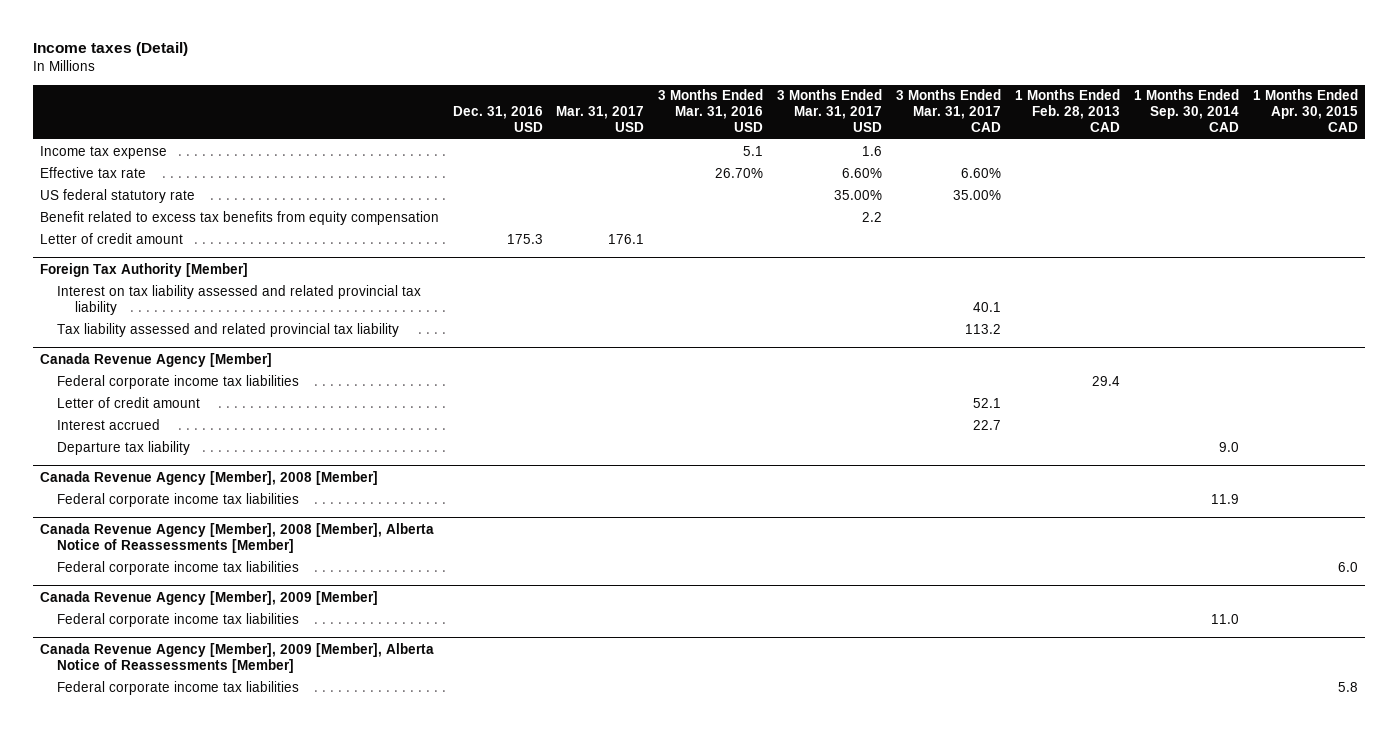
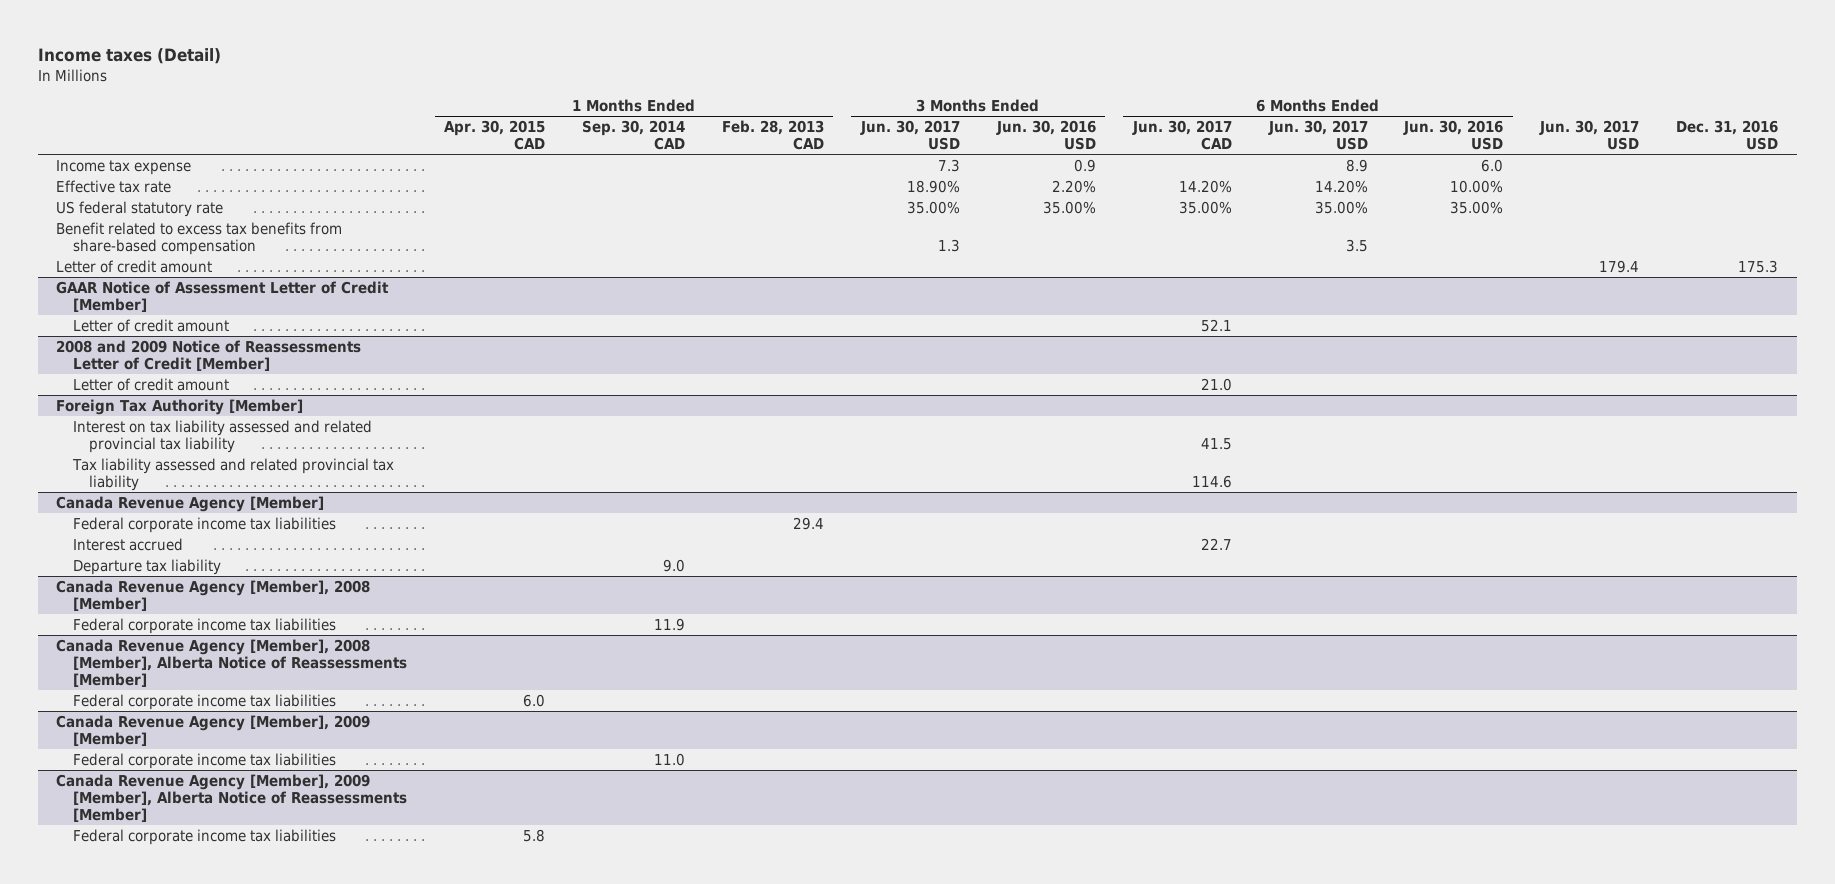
- | Dec. 31, 2016 USD | Mar. 31, 2017 USD | 3 Months Ended Mar. 31, 2016 USD | 3 Months Ended Mar. 31, 2017 USD | 3 Months Ended Mar. 31, 2017 CAD | 1 Months Ended Feb. 28, 2013 CAD | 1 Months Ended Sep. 30, 2014 CAD | 1 Months Ended Apr. 30, 2015 CAD
+ | 1 Months Ended Apr. 30, 2015 CAD | 1 Months Ended Sep. 30, 2014 CAD | 1 Months Ended Feb. 28, 2013 CAD | 3 Months Ended Jun. 30, 2017 USD | 3 Months Ended Jun. 30, 2016 USD | 6 Months Ended Jun. 30, 2017 CAD | 6 Months Ended Jun. 30, 2017 USD | 6 Months Ended Jun. 30, 2016 USD | Jun. 30, 2017 USD | Dec. 31, 2016 USD
- Benefit related to excess tax benefits from equity compensation | | | | 2.2 | | | |
+ Benefit related to excess tax benefits from share-based compensation | | | | 1.3 | | | 3.5 | | |
+ GAAR Notice of Assessment Letter of Credit [Member]
+ Letter of credit amount | | | | | | 52.1 | | | |
+ 2008 and 2009 Notice of Reassessments Letter of Credit [Member]
+ Letter of credit amount | | | | | | 21.0 | | | |
@ Canada Revenue Agency [Member]
- Letter of credit amount | | | | | 52.1 | | |

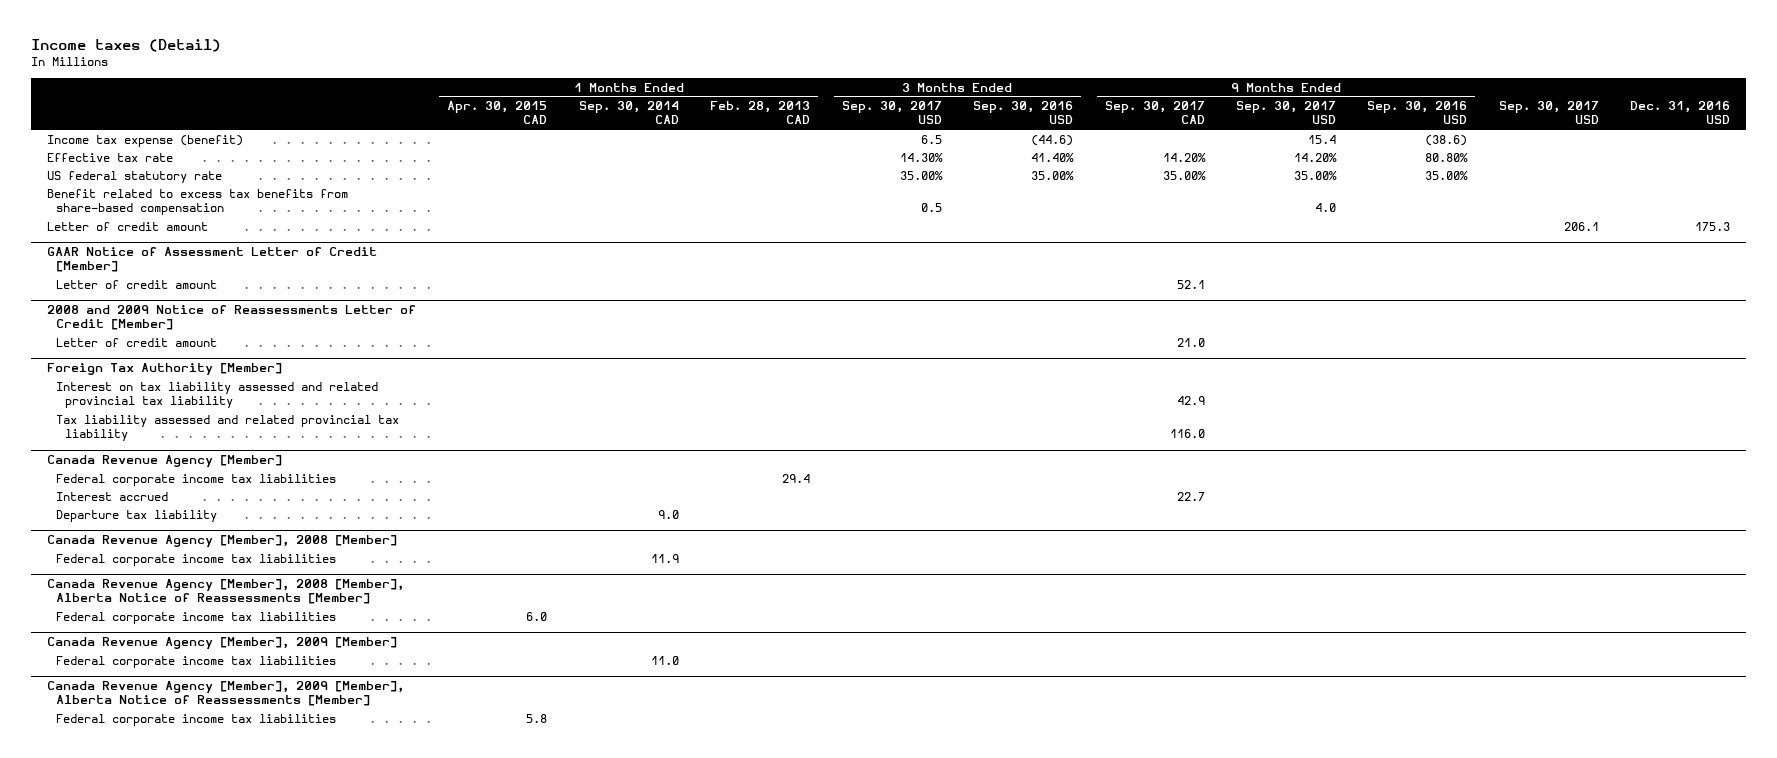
- | 1 Months Ended Apr. 30, 2015 CAD | 1 Months Ended Sep. 30, 2014 CAD | 1 Months Ended Feb. 28, 2013 CAD | 3 Months Ended Jun. 30, 2017 USD | 3 Months Ended Jun. 30, 2016 USD | 6 Months Ended Jun. 30, 2017 CAD | 6 Months Ended Jun. 30, 2017 USD | 6 Months Ended Jun. 30, 2016 USD | Jun. 30, 2017 USD | Dec. 31, 2016 USD
+ | 1 Months Ended Apr. 30, 2015 CAD | 1 Months Ended Sep. 30, 2014 CAD | 1 Months Ended Feb. 28, 2013 CAD | 3 Months Ended Sep. 30, 2017 USD | 3 Months Ended Sep. 30, 2016 USD | 9 Months Ended Sep. 30, 2017 CAD | 9 Months Ended Sep. 30, 2017 USD | 9 Months Ended Sep. 30, 2016 USD | Sep. 30, 2017 USD | Dec. 31, 2016 USD
- Income tax expense | | | | 7.3 | 0.9 | | 8.9 | 6.0 | |
+ Income tax expense (benefit) | | | | 6.5 | (44.6) | | 15.4 | (38.6) | |

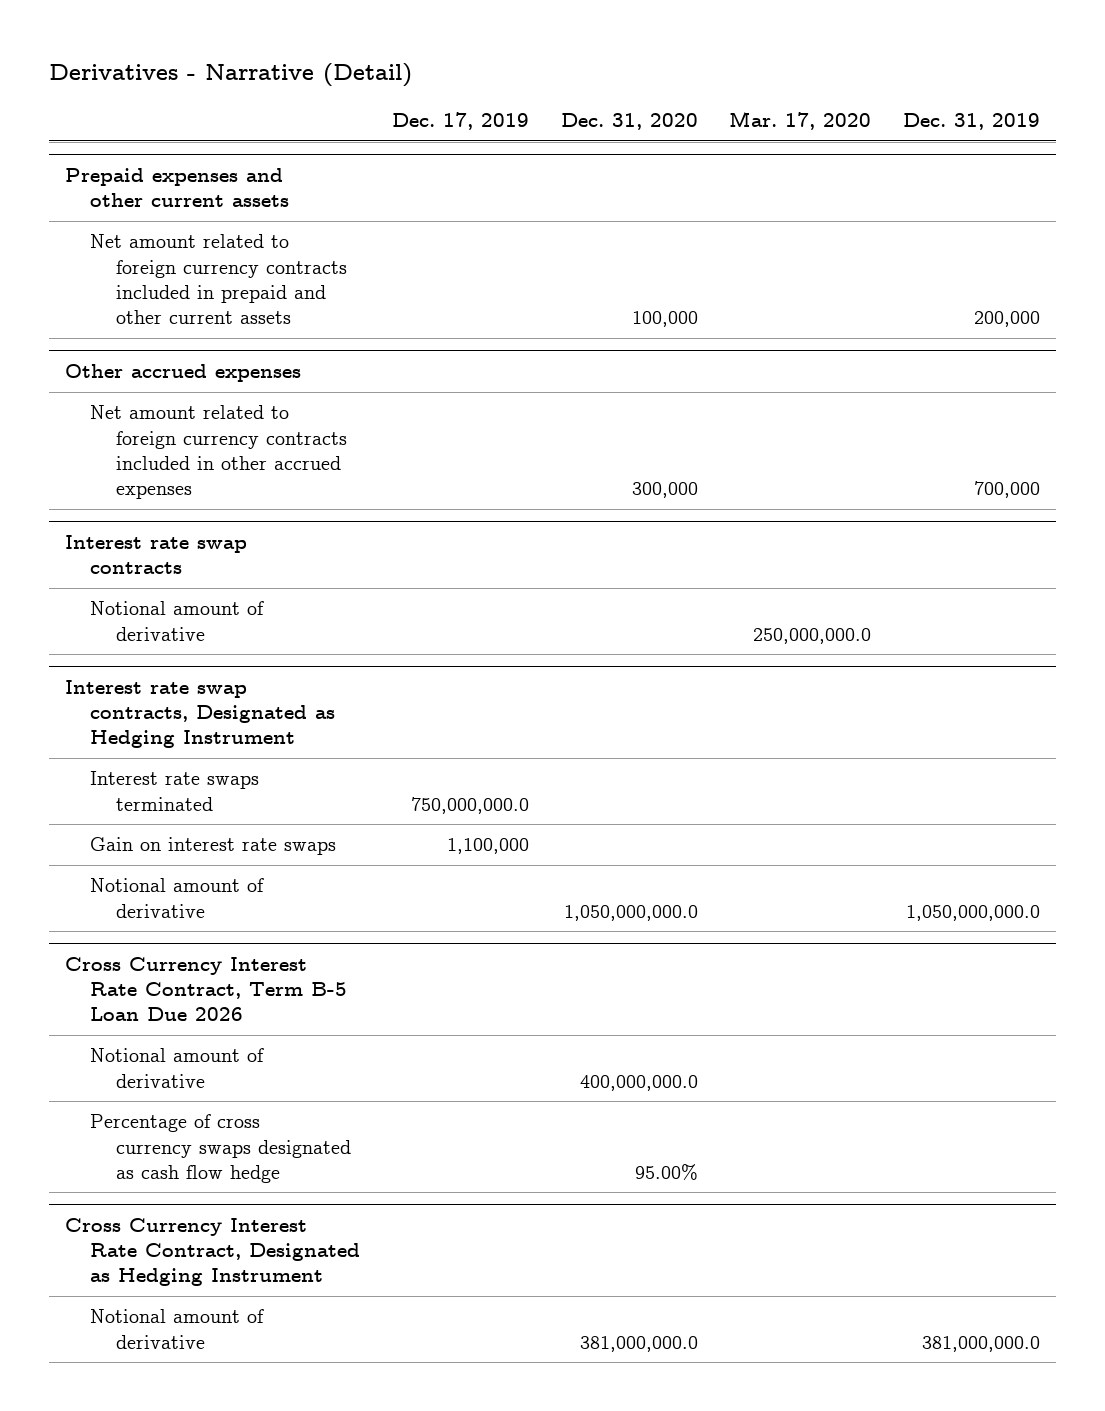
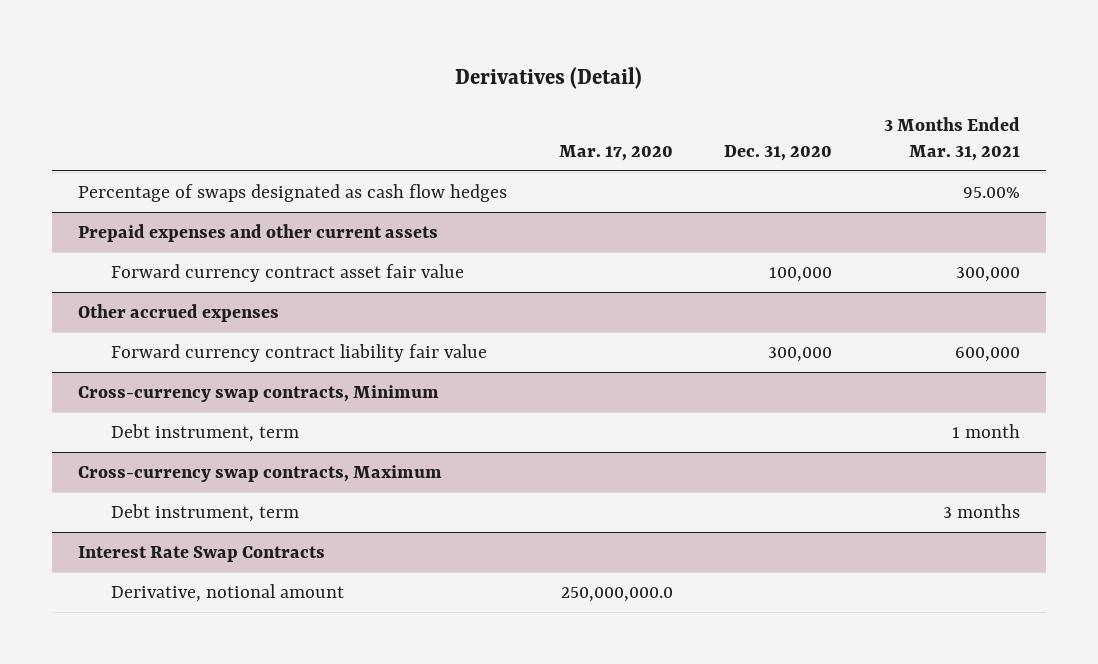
- Derivatives - Narrative (Detail)
+ Derivatives (Detail)
- | Dec. 17, 2019 | Dec. 31, 2020 | Mar. 17, 2020 | Dec. 31, 2019
+ | Mar. 17, 2020 | Dec. 31, 2020 | 3 Months Ended Mar. 31, 2021
+ Percentage of swaps designated as cash flow hedges | | | 95.00%
@ Prepaid expenses and other current assets
- Net amount related to foreign currency contracts included in prepaid and other current assets | | 100,000 | | 200,000
+ Forward currency contract asset fair value | | 100,000 | 300,000
@ Other accrued expenses
- Net amount related to foreign currency contracts included in other accrued expenses | | 300,000 | | 700,000
- Interest rate swap contracts
- Notional amount of derivative | | | 250,000,000.0 |
- Interest rate swap contracts, Designated as Hedging Instrument
- Interest rate swaps terminated | 750,000,000.0 | | |
- Gain on interest rate swaps | 1,100,000 | | |
- Notional amount of derivative | | 1,050,000,000.0 | | 1,050,000,000.0
- Cross Currency Interest Rate Contract, Term B-5 Loan Due 2026
- Notional amount of derivative | | 400,000,000.0 | |
- Percentage of cross currency swaps designated as cash flow hedge | | 95.00% | |
- Cross Currency Interest Rate Contract, Designated as Hedging Instrument
- Notional amount of derivative | | 381,000,000.0 | | 381,000,000.0
@ Other accrued expenses
+ Forward currency contract liability fair value | | 300,000 | 600,000
+ Cross-currency swap contracts, Minimum
+ Debt instrument, term | | | 1 month
+ Cross-currency swap contracts, Maximum
+ Debt instrument, term | | | 3 months
+ Interest Rate Swap Contracts
+ Derivative, notional amount | 250,000,000.0 | |

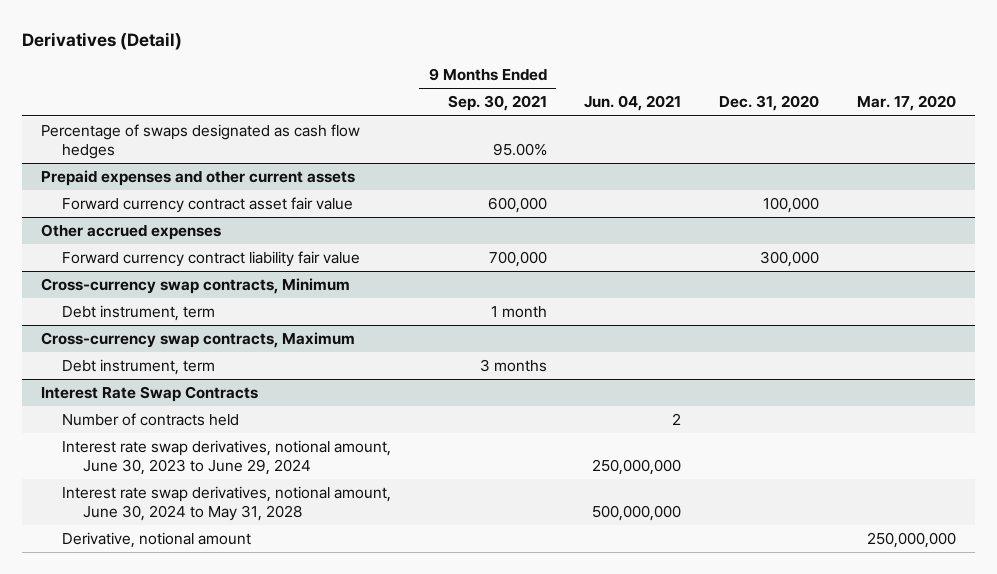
- | Mar. 17, 2020 | Dec. 31, 2020 | 3 Months Ended Mar. 31, 2021
+ | 9 Months Ended Sep. 30, 2021 | Jun. 04, 2021 | Dec. 31, 2020 | Mar. 17, 2020
@ Interest Rate Swap Contracts
- Derivative, notional amount | 250,000,000.0 | |
+ Number of contracts held | | 2 | |
+ Interest rate swap derivatives, notional amount, June 30, 2023 to June 29, 2024 | | 250,000,000 | |
+ Interest rate swap derivatives, notional amount, June 30, 2024 to May 31, 2028 | | 500,000,000 | |
+ Derivative, notional amount | | | | 250,000,000

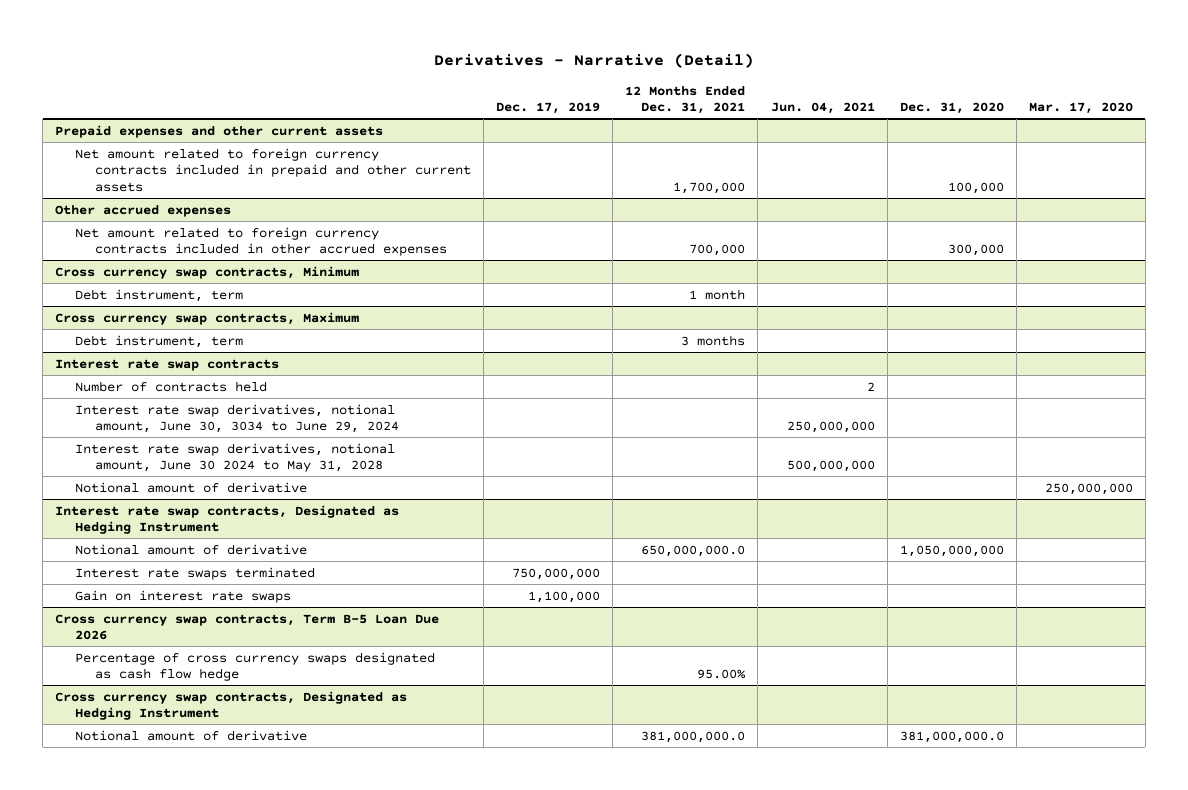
- Derivatives (Detail)
+ Derivatives - Narrative (Detail)
- | 9 Months Ended Sep. 30, 2021 | Jun. 04, 2021 | Dec. 31, 2020 | Mar. 17, 2020
+ | Dec. 17, 2019 | 12 Months Ended Dec. 31, 2021 | Jun. 04, 2021 | Dec. 31, 2020 | Mar. 17, 2020
- Percentage of swaps designated as cash flow hedges | 95.00% | | |
@ Prepaid expenses and other current assets
- Forward currency contract asset fair value | 600,000 | | 100,000 |
+ Net amount related to foreign currency contracts included in prepaid and other current assets | | 1,700,000 | | 100,000 |
@ Other accrued expenses
- Forward currency contract liability fair value | 700,000 | | 300,000 |
- Cross-currency swap contracts, Minimum
@ Other accrued expenses
+ Net amount related to foreign currency contracts included in other accrued expenses | | 700,000 | | 300,000 |
+ Cross currency swap contracts, Minimum
- Cross-currency swap contracts, Maximum
+ Cross currency swap contracts, Maximum
- Interest Rate Swap Contracts
+ Interest rate swap contracts
- Interest rate swap derivatives, notional amount, June 30, 2023 to June 29, 2024 | | 250,000,000 | |
- Interest rate swap derivatives, notional amount, June 30, 2024 to May 31, 2028 | | 500,000,000 | |
- Derivative, notional amount | | | | 250,000,000
+ Interest rate swap derivatives, notional amount, June 30, 3034 to June 29, 2024 | | | 250,000,000 | |
+ Interest rate swap derivatives, notional amount, June 30 2024 to May 31, 2028 | | | 500,000,000 | |
+ Notional amount of derivative | | | | | 250,000,000
+ Interest rate swap contracts, Designated as Hedging Instrument
+ Notional amount of derivative | | 650,000,000.0 | | 1,050,000,000 |
+ Interest rate swaps terminated | 750,000,000 | | | |
+ Gain on interest rate swaps | 1,100,000 | | | |
+ Cross currency swap contracts, Term B-5 Loan Due 2026
+ Percentage of cross currency swaps designated as cash flow hedge | | 95.00% | | |
+ Cross currency swap contracts, Designated as Hedging Instrument
+ Notional amount of derivative | | 381,000,000.0 | | 381,000,000.0 |

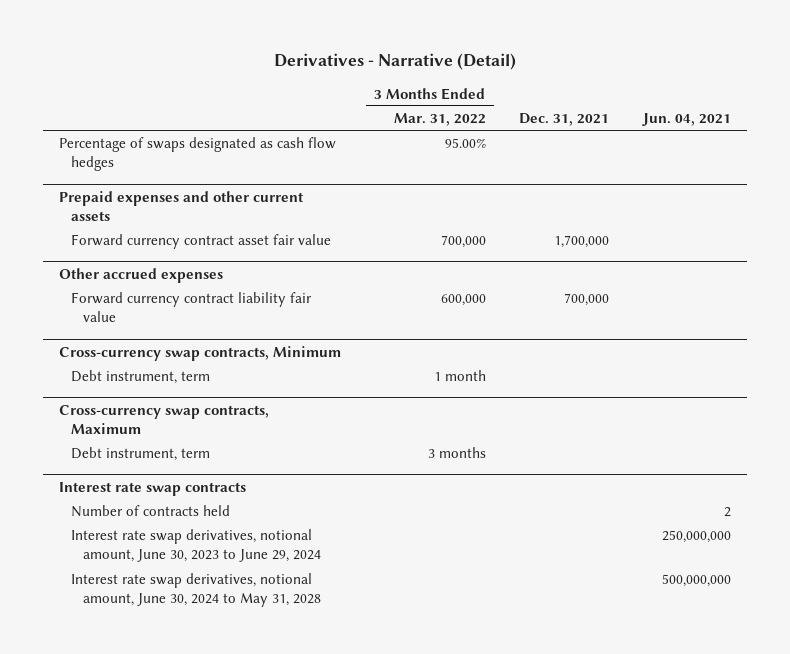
- | Dec. 17, 2019 | 12 Months Ended Dec. 31, 2021 | Jun. 04, 2021 | Dec. 31, 2020 | Mar. 17, 2020
+ | 3 Months Ended Mar. 31, 2022 | Dec. 31, 2021 | Jun. 04, 2021
+ Percentage of swaps designated as cash flow hedges | 95.00% | |
@ Prepaid expenses and other current assets
- Net amount related to foreign currency contracts included in prepaid and other current assets | | 1,700,000 | | 100,000 |
+ Forward currency contract asset fair value | 700,000 | 1,700,000 |
@ Other accrued expenses
- Net amount related to foreign currency contracts included in other accrued expenses | | 700,000 | | 300,000 |
- Cross currency swap contracts, Minimum
@ Other accrued expenses
+ Forward currency contract liability fair value | 600,000 | 700,000 |
+ Cross-currency swap contracts, Minimum
- Cross currency swap contracts, Maximum
+ Cross-currency swap contracts, Maximum
@ Interest rate swap contracts
- Interest rate swap derivatives, notional amount, June 30, 3034 to June 29, 2024 | | | 250,000,000 | |
- Interest rate swap derivatives, notional amount, June 30 2024 to May 31, 2028 | | | 500,000,000 | |
- Notional amount of derivative | | | | | 250,000,000
- Interest rate swap contracts, Designated as Hedging Instrument
- Notional amount of derivative | | 650,000,000.0 | | 1,050,000,000 |
- Interest rate swaps terminated | 750,000,000 | | | |
- Gain on interest rate swaps | 1,100,000 | | | |
- Cross currency swap contracts, Term B-5 Loan Due 2026
- Percentage of cross currency swaps designated as cash flow hedge | | 95.00% | | |
- Cross currency swap contracts, Designated as Hedging Instrument
- Notional amount of derivative | | 381,000,000.0 | | 381,000,000.0 |
@ Interest rate swap contracts
+ Interest rate swap derivatives, notional amount, June 30, 2023 to June 29, 2024 | | | 250,000,000
+ Interest rate swap derivatives, notional amount, June 30, 2024 to May 31, 2028 | | | 500,000,000

